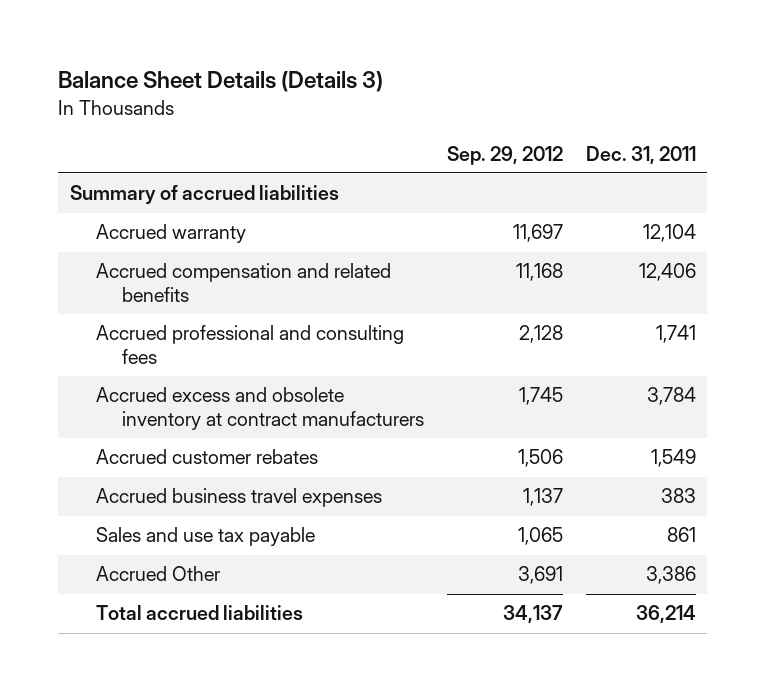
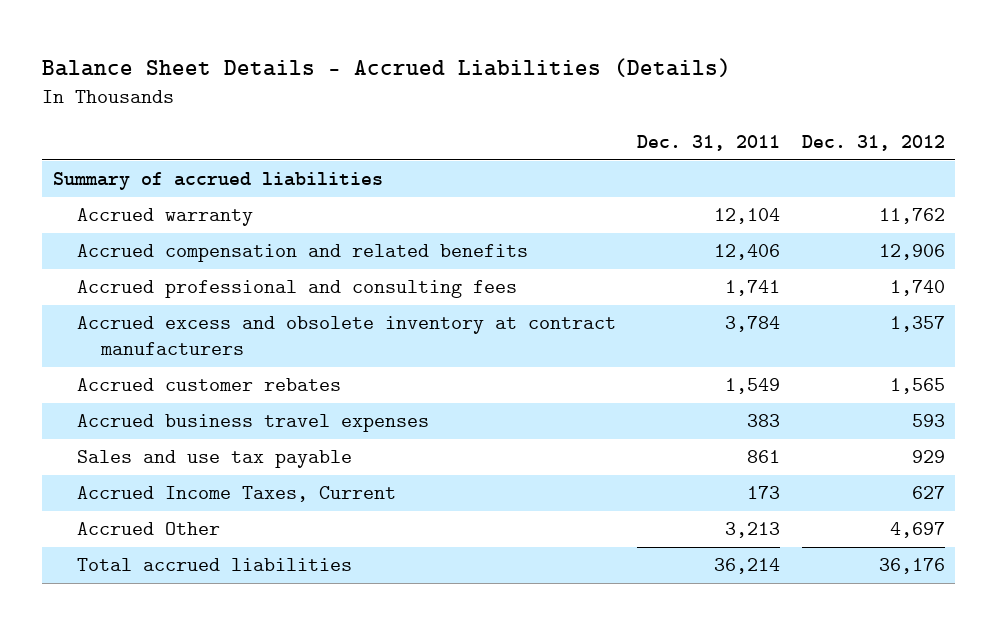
- Balance Sheet Details (Details 3)
+ Balance Sheet Details - Accrued Liabilities (Details)
- | Sep. 29, 2012 | Dec. 31, 2011
+ | Dec. 31, 2011 | Dec. 31, 2012
- Accrued Other | 3,691 | 3,386
+ Accrued Income Taxes, Current | 173 | 627
+ Accrued Other | 3,213 | 4,697

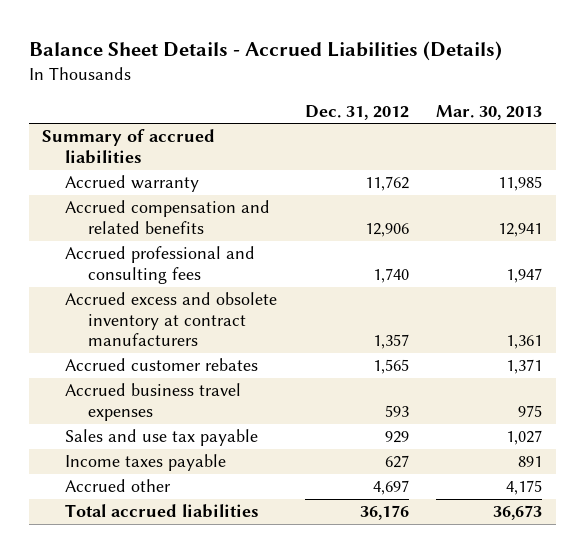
- | Dec. 31, 2011 | Dec. 31, 2012
+ | Dec. 31, 2012 | Mar. 30, 2013
- Accrued Income Taxes, Current | 173 | 627
- Accrued Other | 3,213 | 4,697
+ Income taxes payable | 627 | 891
+ Accrued other | 4,697 | 4,175

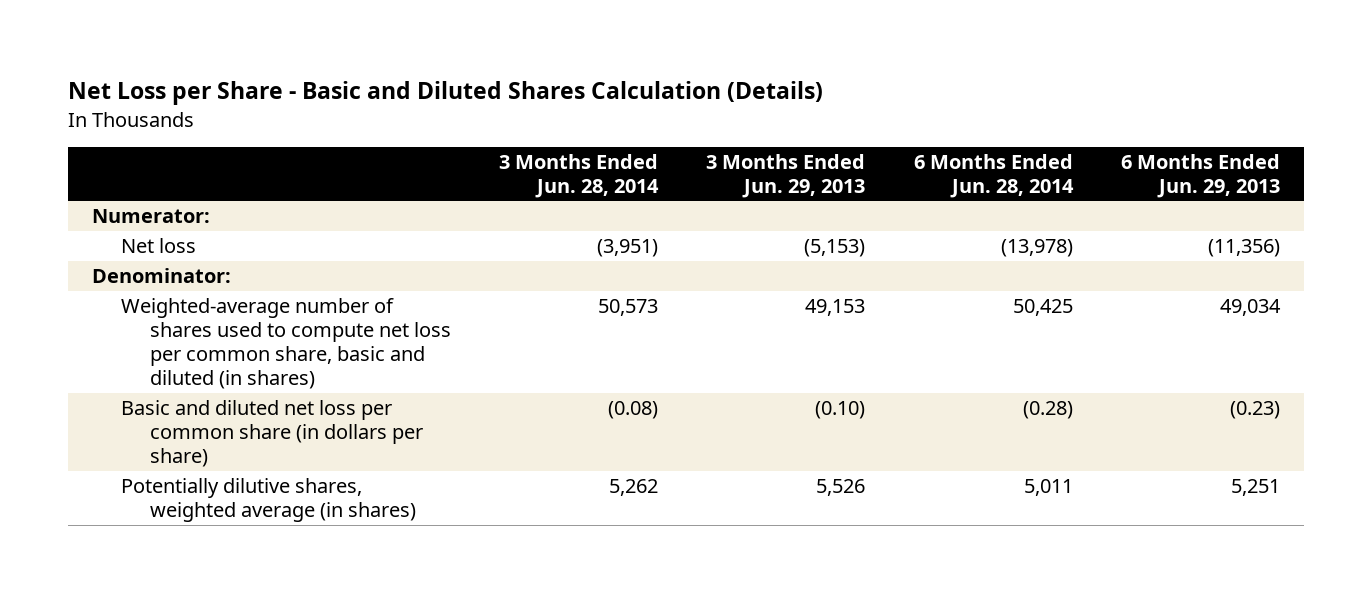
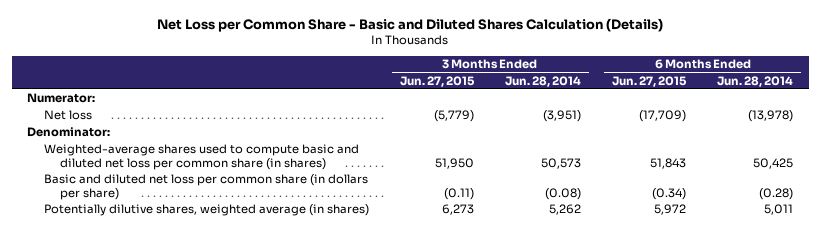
- Net Loss per Share - Basic and Diluted Shares Calculation (Details)
+ Net Loss per Common Share - Basic and Diluted Shares Calculation (Details)
- | 3 Months Ended Jun. 28, 2014 | 3 Months Ended Jun. 29, 2013 | 6 Months Ended Jun. 28, 2014 | 6 Months Ended Jun. 29, 2013
+ | 3 Months Ended Jun. 27, 2015 | 3 Months Ended Jun. 28, 2014 | 6 Months Ended Jun. 27, 2015 | 6 Months Ended Jun. 28, 2014
- Weighted-average number of shares used to compute net loss per common share, basic and diluted (in shares) | 50,573 | 49,153 | 50,425 | 49,034
+ Weighted-average shares used to compute basic and diluted net loss per common share (in shares) | 51,950 | 50,573 | 51,843 | 50,425

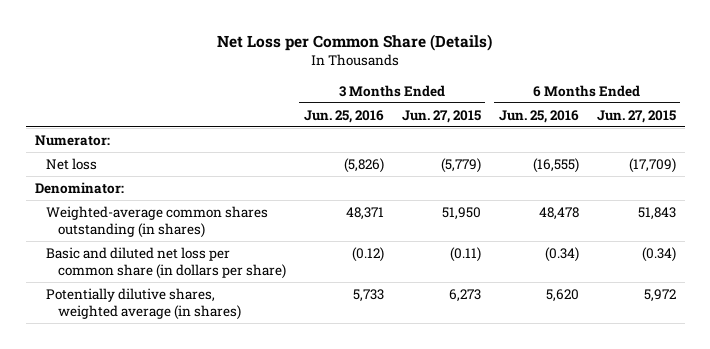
- Net Loss per Common Share - Basic and Diluted Shares Calculation (Details)
+ Net Loss per Common Share (Details)
- | 3 Months Ended Jun. 27, 2015 | 3 Months Ended Jun. 28, 2014 | 6 Months Ended Jun. 27, 2015 | 6 Months Ended Jun. 28, 2014
+ | 3 Months Ended Jun. 25, 2016 | 3 Months Ended Jun. 27, 2015 | 6 Months Ended Jun. 25, 2016 | 6 Months Ended Jun. 27, 2015
- Weighted-average shares used to compute basic and diluted net loss per common share (in shares) | 51,950 | 50,573 | 51,843 | 50,425
+ Weighted-average common shares outstanding (in shares) | 48,371 | 51,950 | 48,478 | 51,843

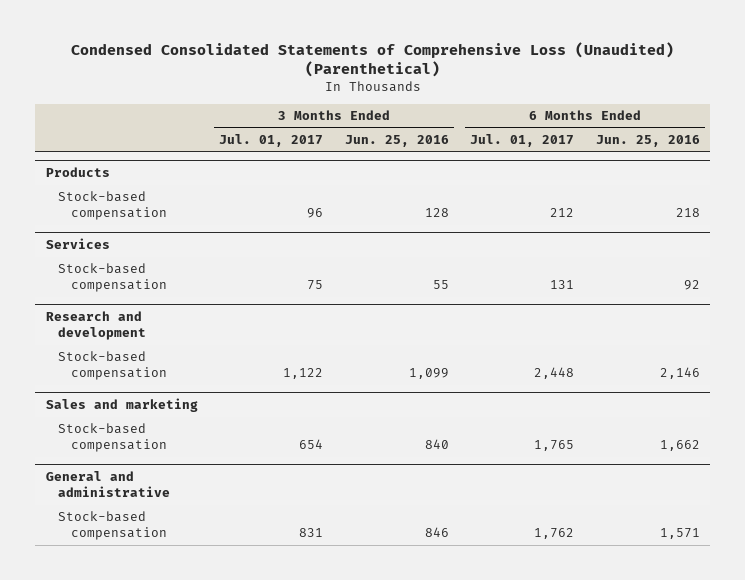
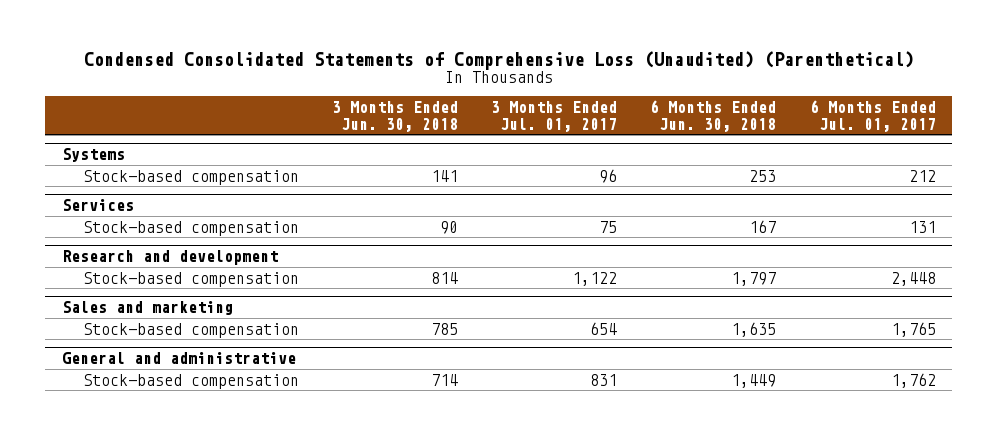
- | 3 Months Ended Jul. 01, 2017 | 3 Months Ended Jun. 25, 2016 | 6 Months Ended Jul. 01, 2017 | 6 Months Ended Jun. 25, 2016
+ | 3 Months Ended Jun. 30, 2018 | 3 Months Ended Jul. 01, 2017 | 6 Months Ended Jun. 30, 2018 | 6 Months Ended Jul. 01, 2017
- Products
+ Systems

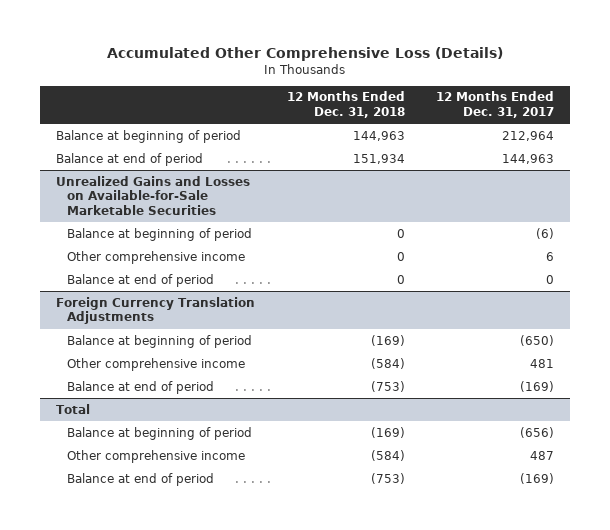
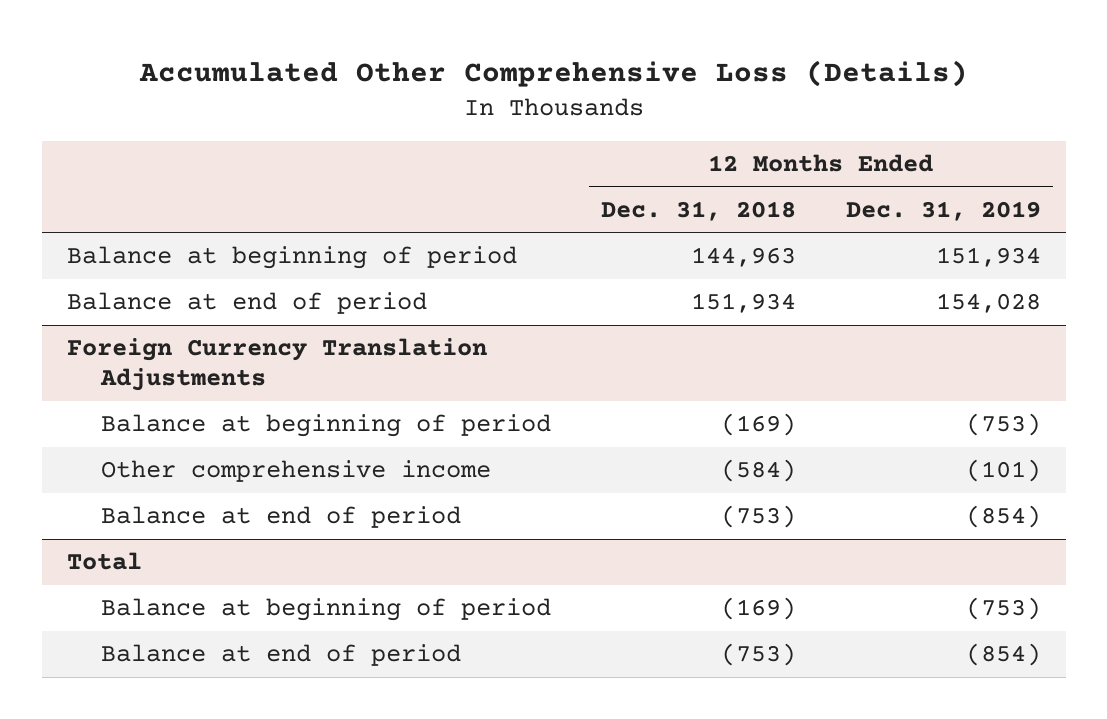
- | 12 Months Ended Dec. 31, 2018 | 12 Months Ended Dec. 31, 2017
+ | 12 Months Ended Dec. 31, 2018 | 12 Months Ended Dec. 31, 2019
- Unrealized Gains and Losses on Available-for-Sale Marketable Securities
- Balance at beginning of period | 0 | (6)
- Other comprehensive income | 0 | 6
- Balance at end of period | 0 | 0
@ Total
- Other comprehensive income | (584) | 487

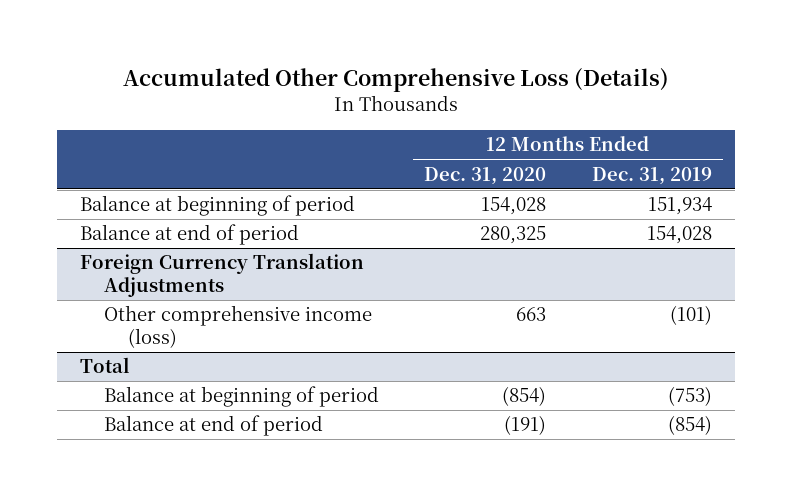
- | 12 Months Ended Dec. 31, 2018 | 12 Months Ended Dec. 31, 2019
+ | 12 Months Ended Dec. 31, 2020 | 12 Months Ended Dec. 31, 2019
@ Foreign Currency Translation Adjustments
- Balance at beginning of period | (169) | (753)
- Other comprehensive income | (584) | (101)
- Balance at end of period | (753) | (854)
+ Other comprehensive income (loss) | 663 | (101)

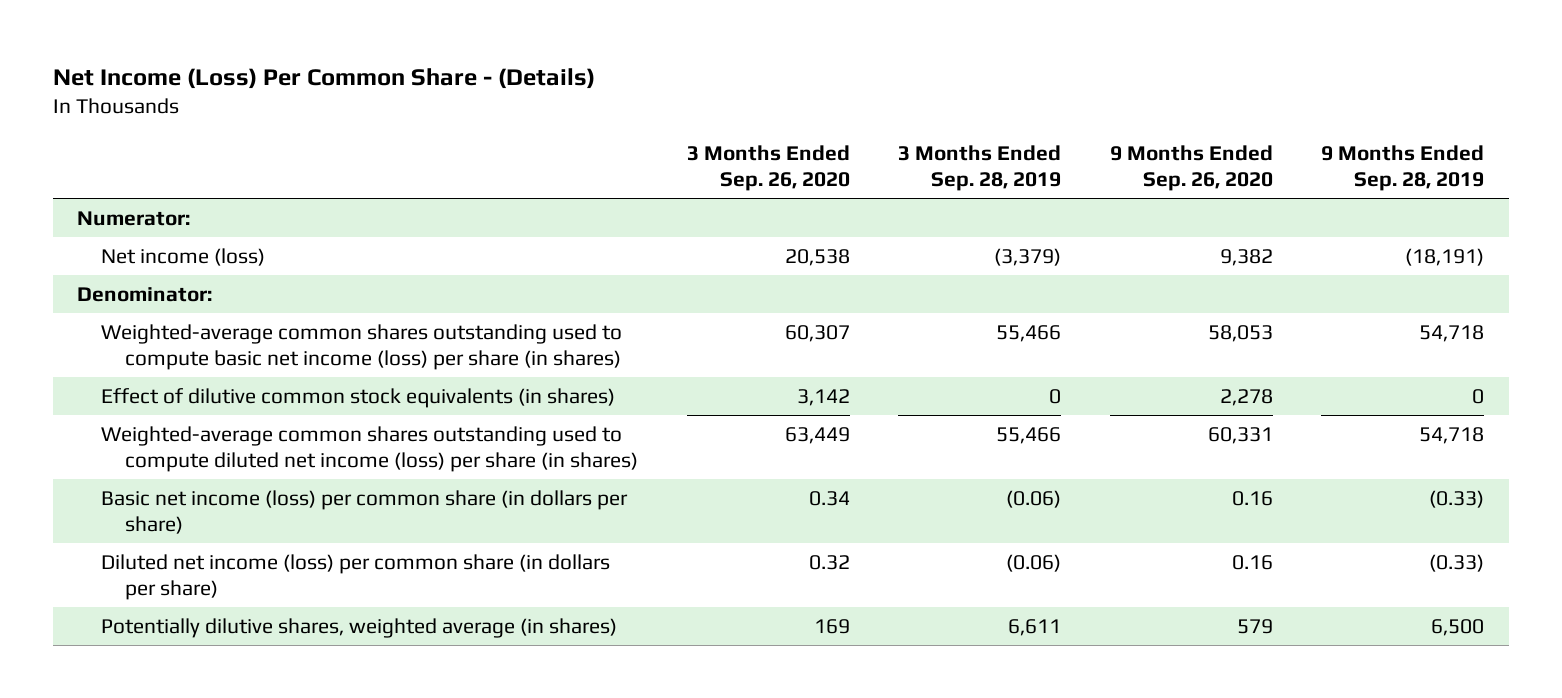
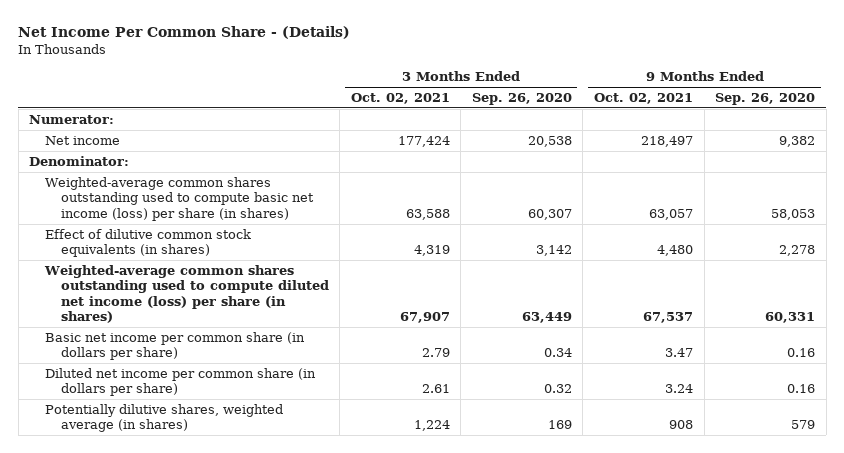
- Net Income (Loss) Per Common Share - (Details)
+ Net Income Per Common Share - (Details)
- | 3 Months Ended Sep. 26, 2020 | 3 Months Ended Sep. 28, 2019 | 9 Months Ended Sep. 26, 2020 | 9 Months Ended Sep. 28, 2019
+ | 3 Months Ended Oct. 02, 2021 | 3 Months Ended Sep. 26, 2020 | 9 Months Ended Oct. 02, 2021 | 9 Months Ended Sep. 26, 2020
- Net income (loss) | 20,538 | (3,379) | 9,382 | (18,191)
+ Net income | 177,424 | 20,538 | 218,497 | 9,382
- Basic net income (loss) per common share (in dollars per share) | 0.34 | (0.06) | 0.16 | (0.33)
- Diluted net income (loss) per common share (in dollars per share) | 0.32 | (0.06) | 0.16 | (0.33)
+ Basic net income per common share (in dollars per share) | 2.79 | 0.34 | 3.47 | 0.16
+ Diluted net income per common share (in dollars per share) | 2.61 | 0.32 | 3.24 | 0.16

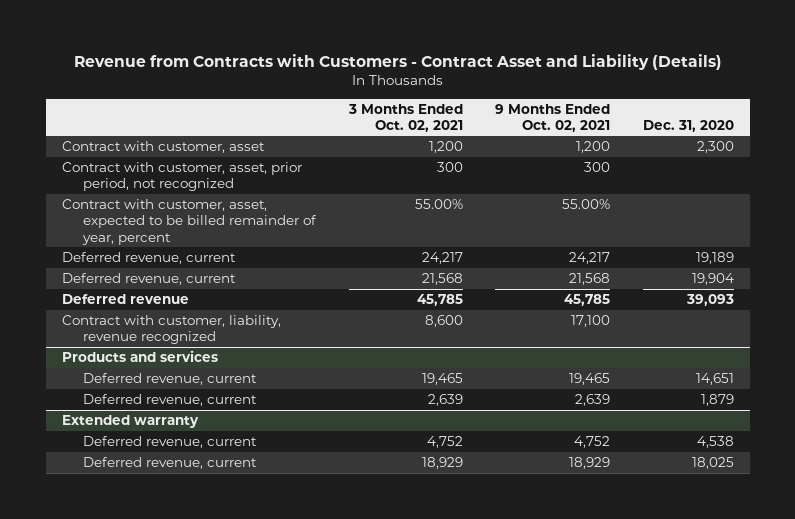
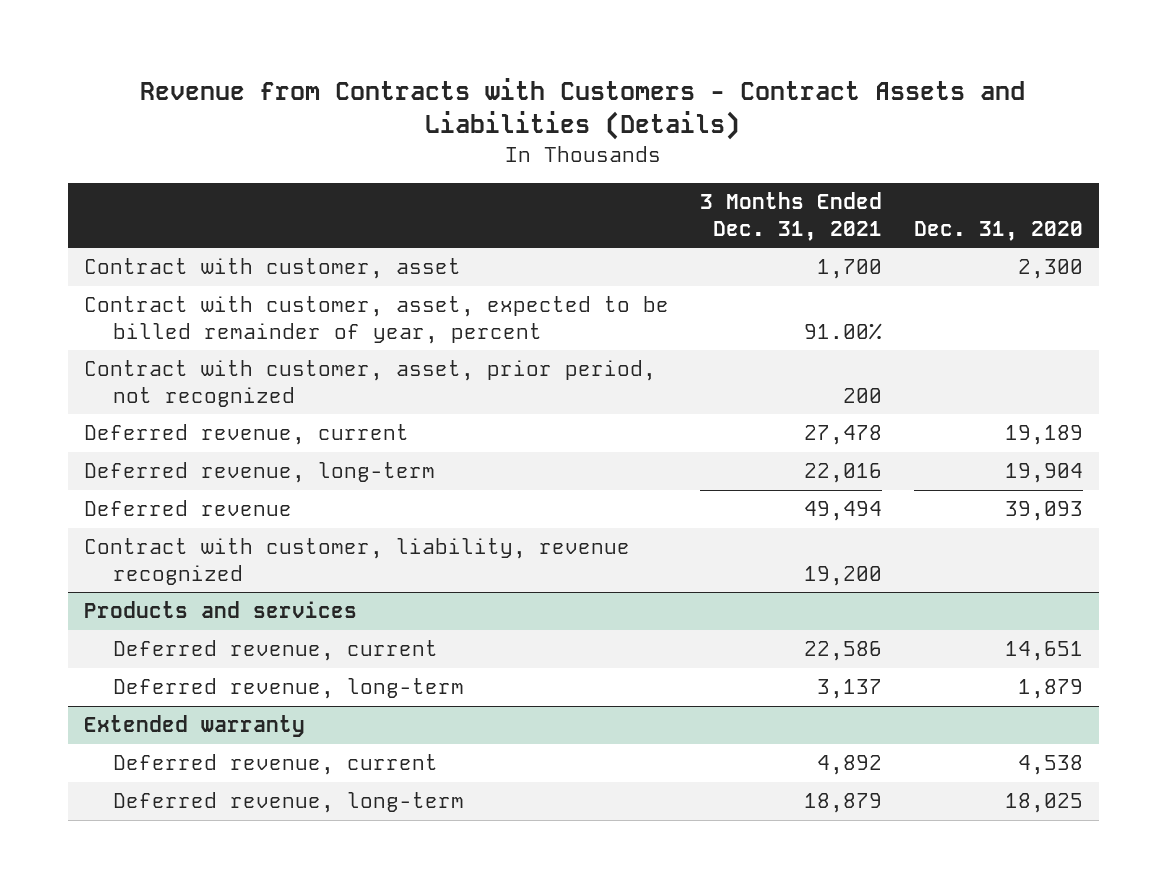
- Revenue from Contracts with Customers - Contract Asset and Liability (Details)
+ Revenue from Contracts with Customers - Contract Assets and Liabilities (Details)
- | 3 Months Ended Oct. 02, 2021 | 9 Months Ended Oct. 02, 2021 | Dec. 31, 2020
+ | 3 Months Ended Dec. 31, 2021 | Dec. 31, 2020
moved down: Contract with customer, asset, prior period, not recognized | 200 |
- Deferred revenue, current | 21,568 | 21,568 | 19,904
+ Deferred revenue, long-term | 22,016 | 19,904
@ Products and services
- Deferred revenue, current | 2,639 | 2,639 | 1,879
+ Deferred revenue, long-term | 3,137 | 1,879
@ Extended warranty
- Deferred revenue, current | 18,929 | 18,929 | 18,025
+ Deferred revenue, long-term | 18,879 | 18,025

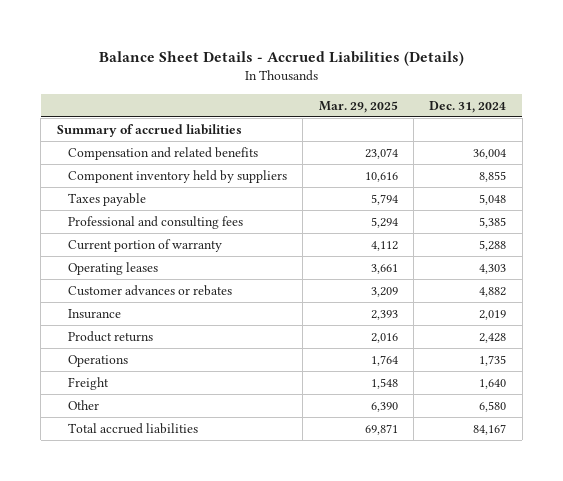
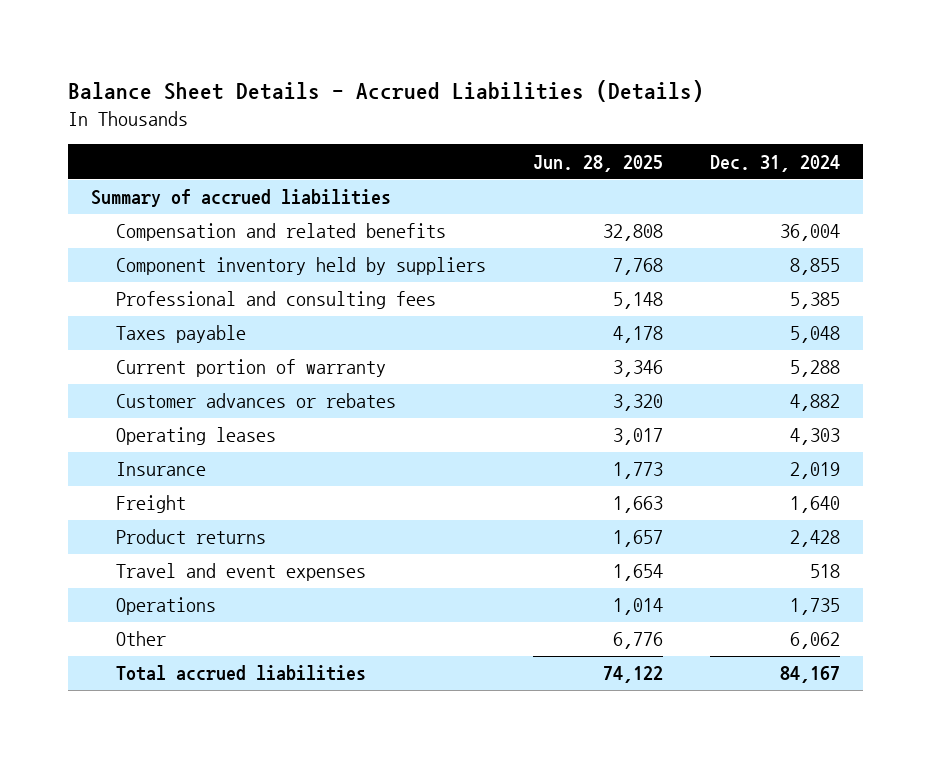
- | Mar. 29, 2025 | Dec. 31, 2024
+ | Jun. 28, 2025 | Dec. 31, 2024
moved down: Taxes payable | 4,178 | 5,048
moved down: Operating leases | 3,017 | 4,303
moved up: Freight | 1,663 | 1,640
+ Travel and event expenses | 1,654 | 518
- Other | 6,390 | 6,580
+ Other | 6,776 | 6,062

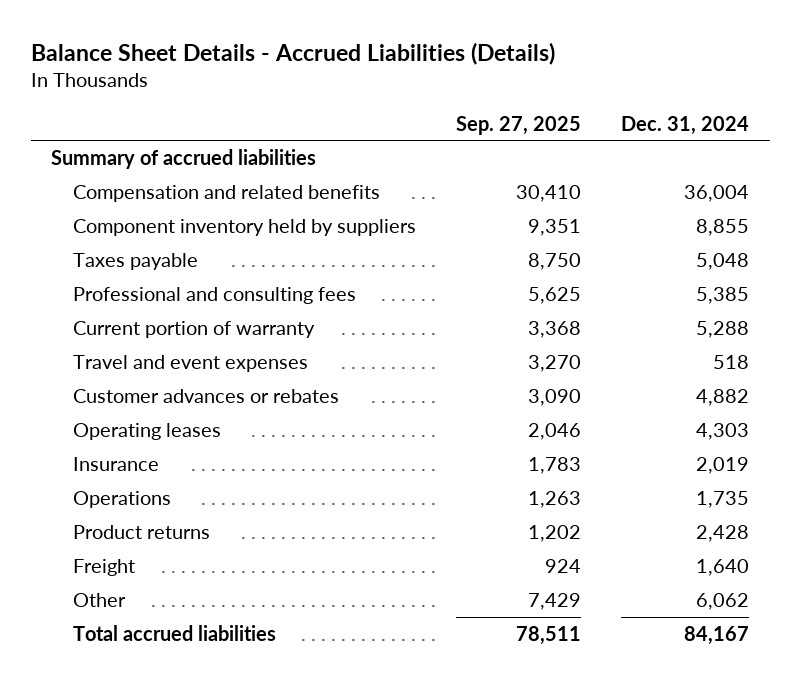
- | Jun. 28, 2025 | Dec. 31, 2024
+ | Sep. 27, 2025 | Dec. 31, 2024
moved down: Professional and consulting fees | 5,625 | 5,385
moved up: Travel and event expenses | 3,270 | 518
moved down: Product returns | 1,202 | 2,428
moved down: Freight | 924 | 1,640

